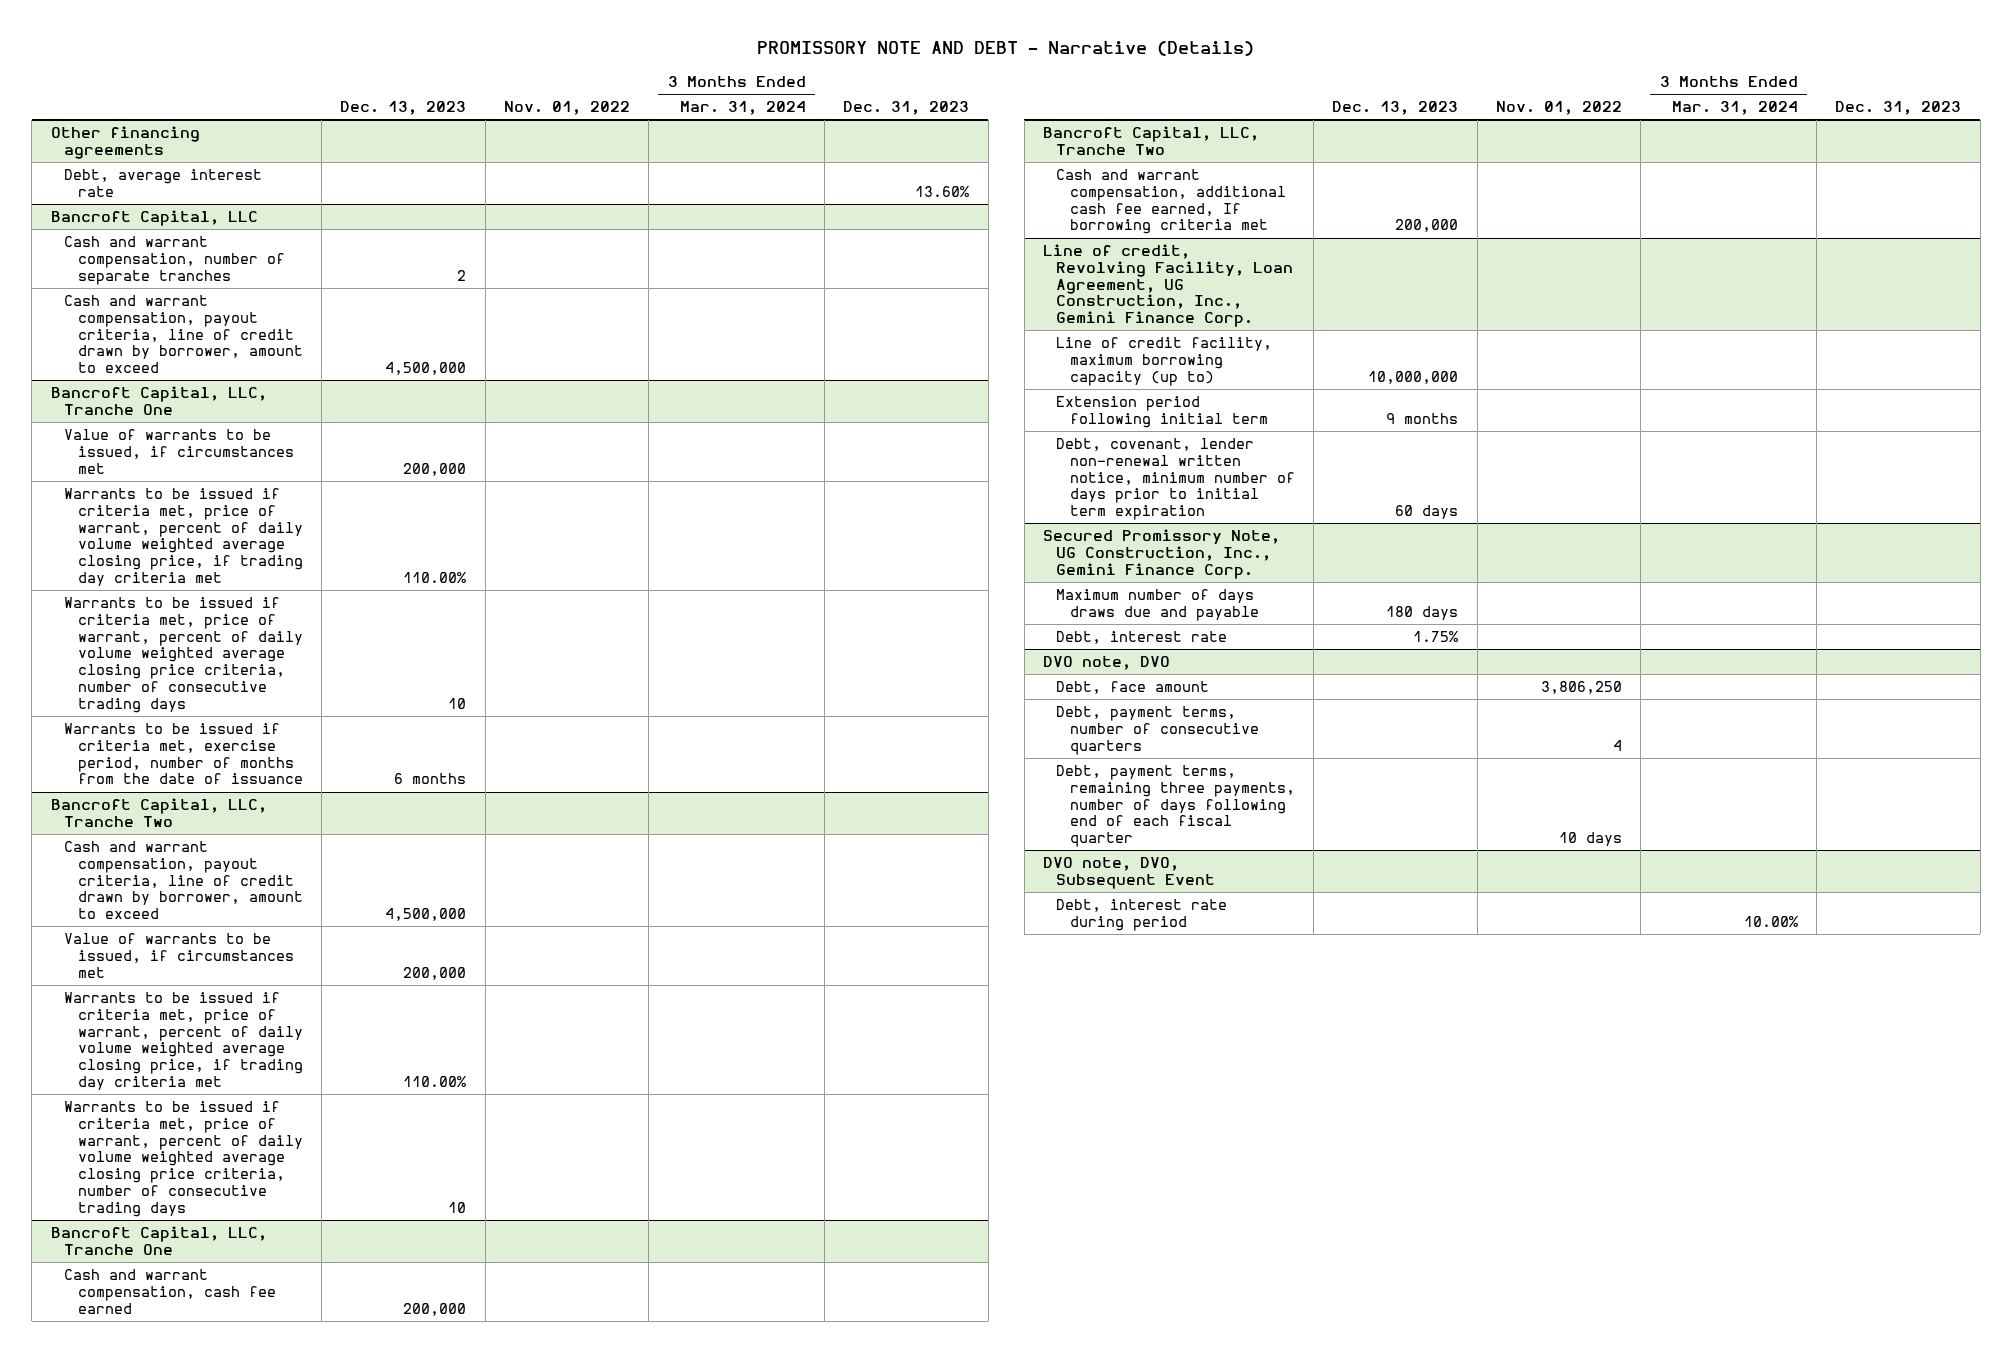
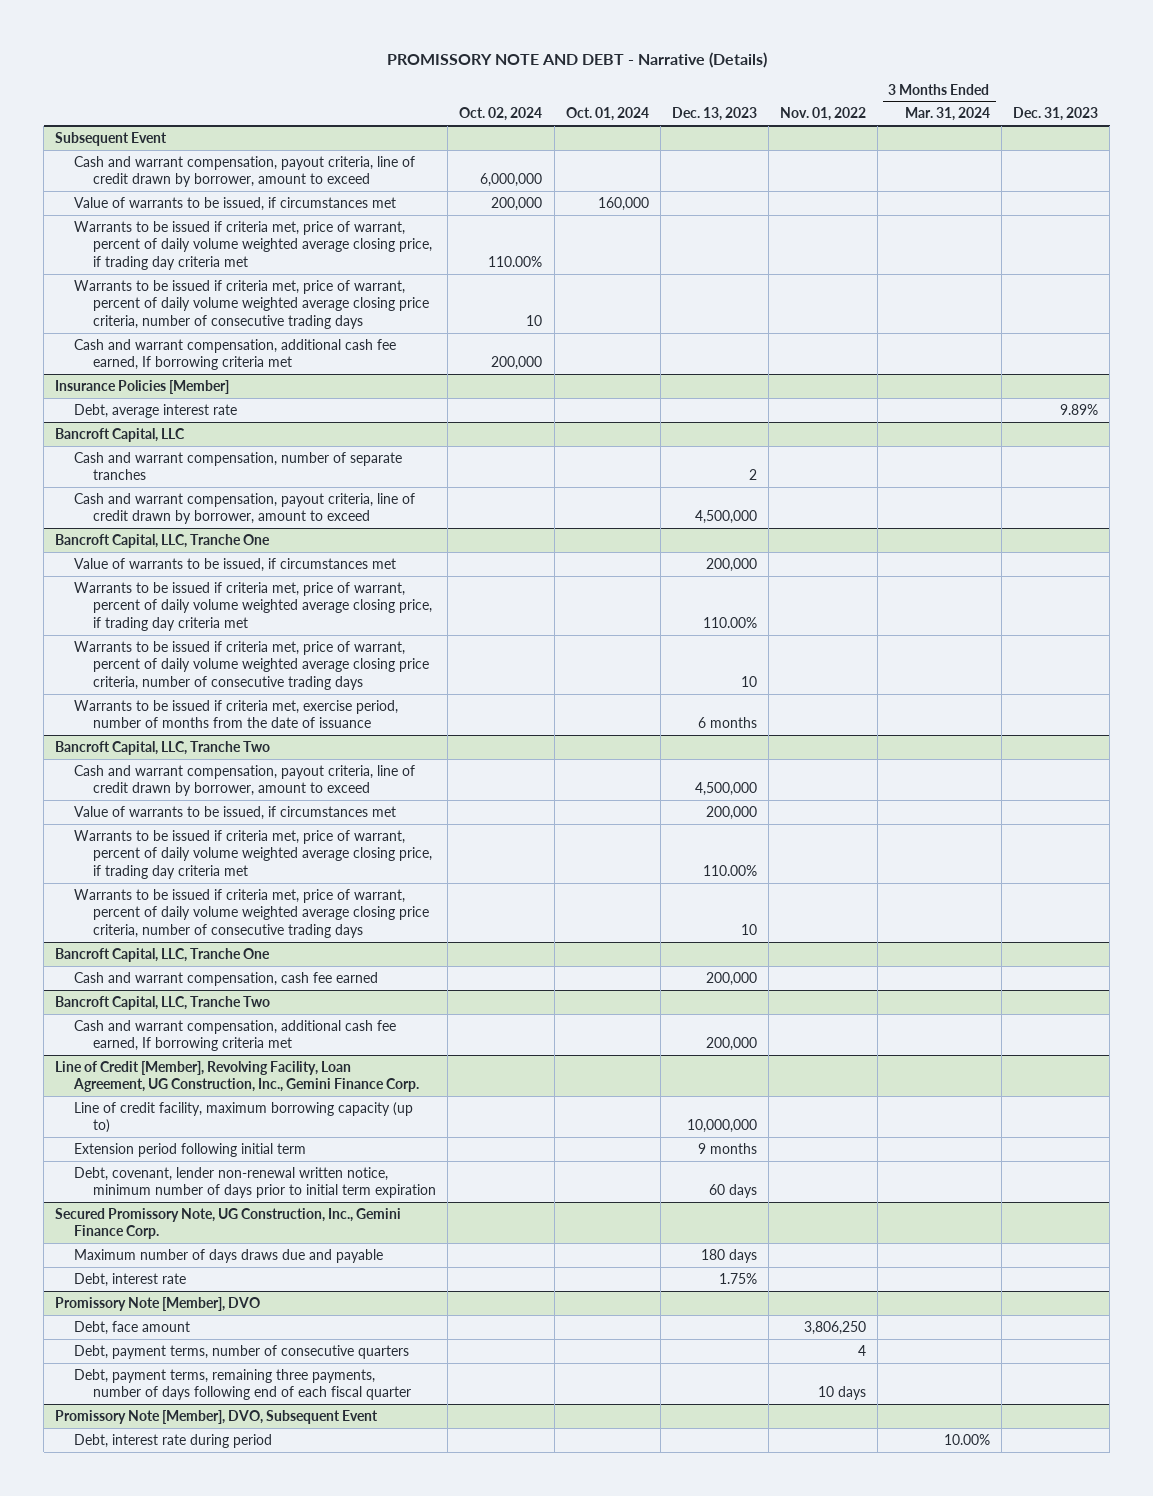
- | Dec. 13, 2023 | Nov. 01, 2022 | 3 Months Ended Mar. 31, 2024 | Dec. 31, 2023
+ | Oct. 02, 2024 | Oct. 01, 2024 | Dec. 13, 2023 | Nov. 01, 2022 | 3 Months Ended Mar. 31, 2024 | Dec. 31, 2023
- Other financing agreements
- Debt, average interest rate | | | | 13.60%
+ Subsequent Event
+ Cash and warrant compensation, payout criteria, line of credit drawn by borrower, amount to exceed | 6,000,000 | | | | |
+ Value of warrants to be issued, if circumstances met | 200,000 | 160,000 | | | |
+ Warrants to be issued if criteria met, price of warrant, percent of daily volume weighted average closing price, if trading day criteria met | 110.00% | | | | |
+ Warrants to be issued if criteria met, price of warrant, percent of daily volume weighted average closing price criteria, number of consecutive trading days | 10 | | | | |
+ Cash and warrant compensation, additional cash fee earned, If borrowing criteria met | 200,000 | | | | |
+ Insurance Policies [Member]
+ Debt, average interest rate | | | | | | 9.89%
- Line of credit, Revolving Facility, Loan Agreement, UG Construction, Inc., Gemini Finance Corp.
+ Line of Credit [Member], Revolving Facility, Loan Agreement, UG Construction, Inc., Gemini Finance Corp.
- DVO note, DVO
+ Promissory Note [Member], DVO
- DVO note, DVO, Subsequent Event
+ Promissory Note [Member], DVO, Subsequent Event

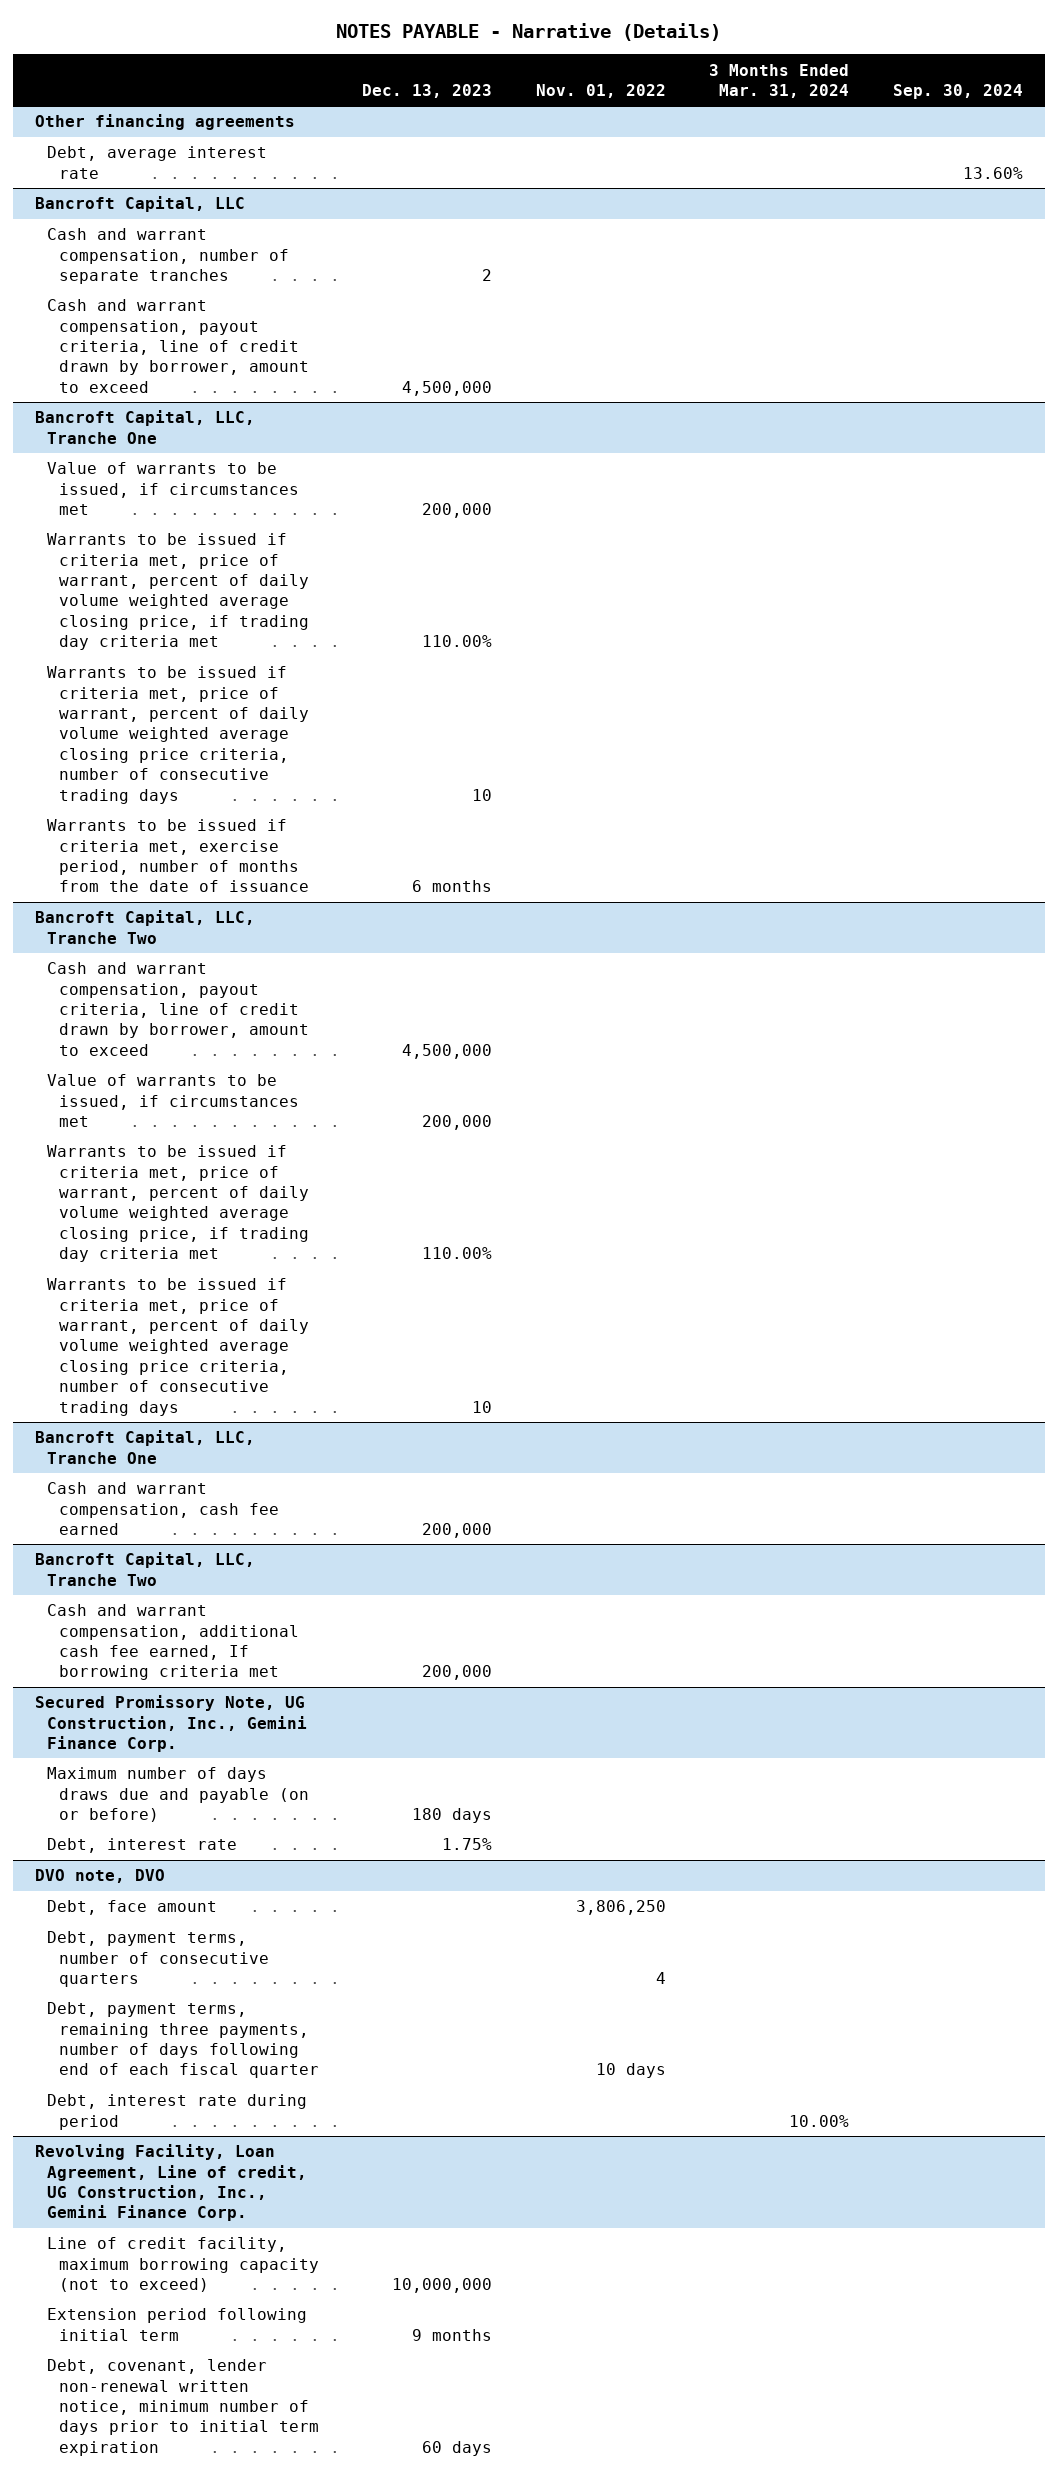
- PROMISSORY NOTE AND DEBT - Narrative (Details)
+ NOTES PAYABLE - Narrative (Details)
- | Oct. 02, 2024 | Oct. 01, 2024 | Dec. 13, 2023 | Nov. 01, 2022 | 3 Months Ended Mar. 31, 2024 | Dec. 31, 2023
+ | Dec. 13, 2023 | Nov. 01, 2022 | 3 Months Ended Mar. 31, 2024 | Sep. 30, 2024
- Subsequent Event
- Cash and warrant compensation, payout criteria, line of credit drawn by borrower, amount to exceed | 6,000,000 | | | | |
- Value of warrants to be issued, if circumstances met | 200,000 | 160,000 | | | |
- Warrants to be issued if criteria met, price of warrant, percent of daily volume weighted average closing price, if trading day criteria met | 110.00% | | | | |
- Warrants to be issued if criteria met, price of warrant, percent of daily volume weighted average closing price criteria, number of consecutive trading days | 10 | | | | |
- Cash and warrant compensation, additional cash fee earned, If borrowing criteria met | 200,000 | | | | |
- Insurance Policies [Member]
+ Other financing agreements
- Line of Credit [Member], Revolving Facility, Loan Agreement, UG Construction, Inc., Gemini Finance Corp.
- Line of credit facility, maximum borrowing capacity (up to) | | | 10,000,000 | | |
- Extension period following initial term | | | 9 months | | |
- Debt, covenant, lender non-renewal written notice, minimum number of days prior to initial term expiration | | | 60 days | | |
@ Secured Promissory Note, UG Construction, Inc., Gemini Finance Corp.
- Maximum number of days draws due and payable | | | 180 days | | |
+ Maximum number of days draws due and payable (on or before) | 180 days | | |
- Promissory Note [Member], DVO
+ DVO note, DVO
- Promissory Note [Member], DVO, Subsequent Event
+ Revolving Facility, Loan Agreement, Line of credit, UG Construction, Inc., Gemini Finance Corp.
+ Line of credit facility, maximum borrowing capacity (not to exceed) | 10,000,000 | | |
+ Extension period following initial term | 9 months | | |
+ Debt, covenant, lender non-renewal written notice, minimum number of days prior to initial term expiration | 60 days | | |

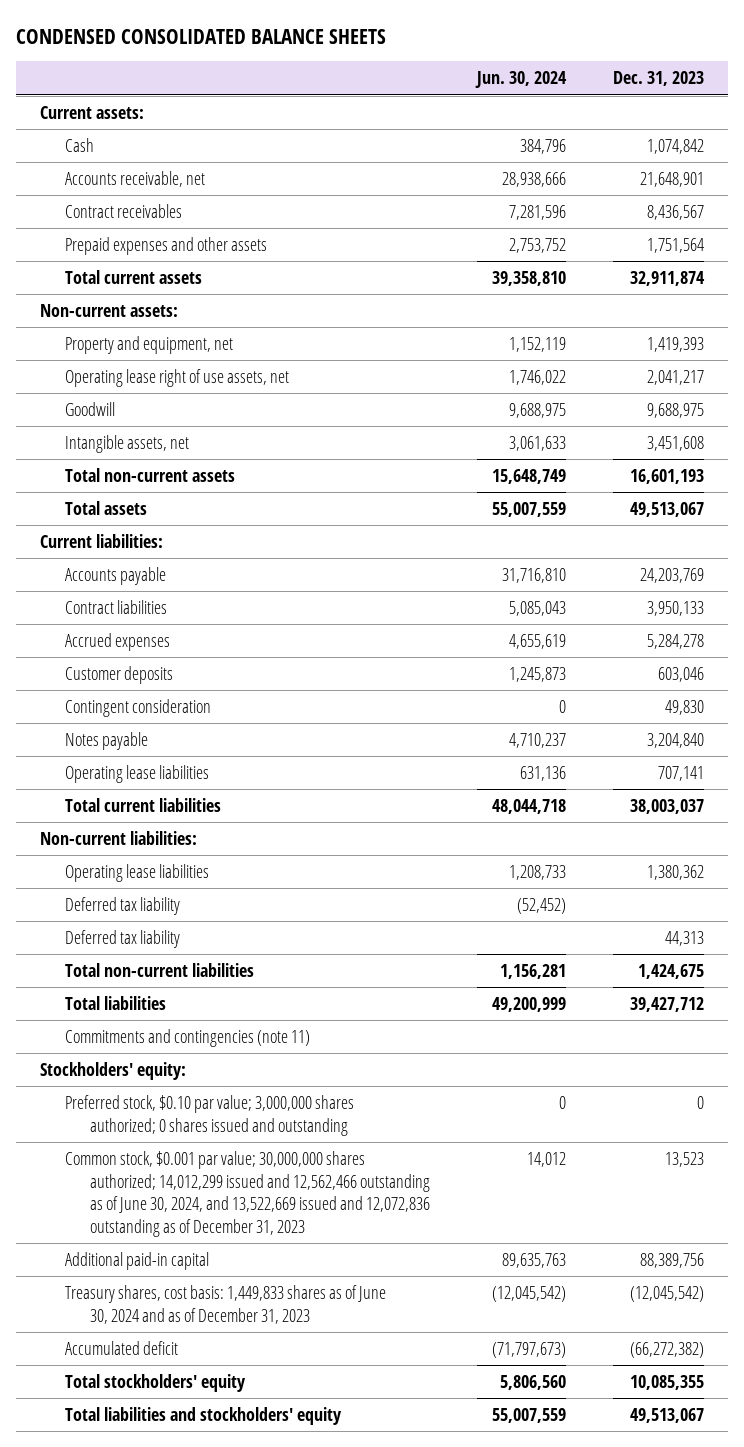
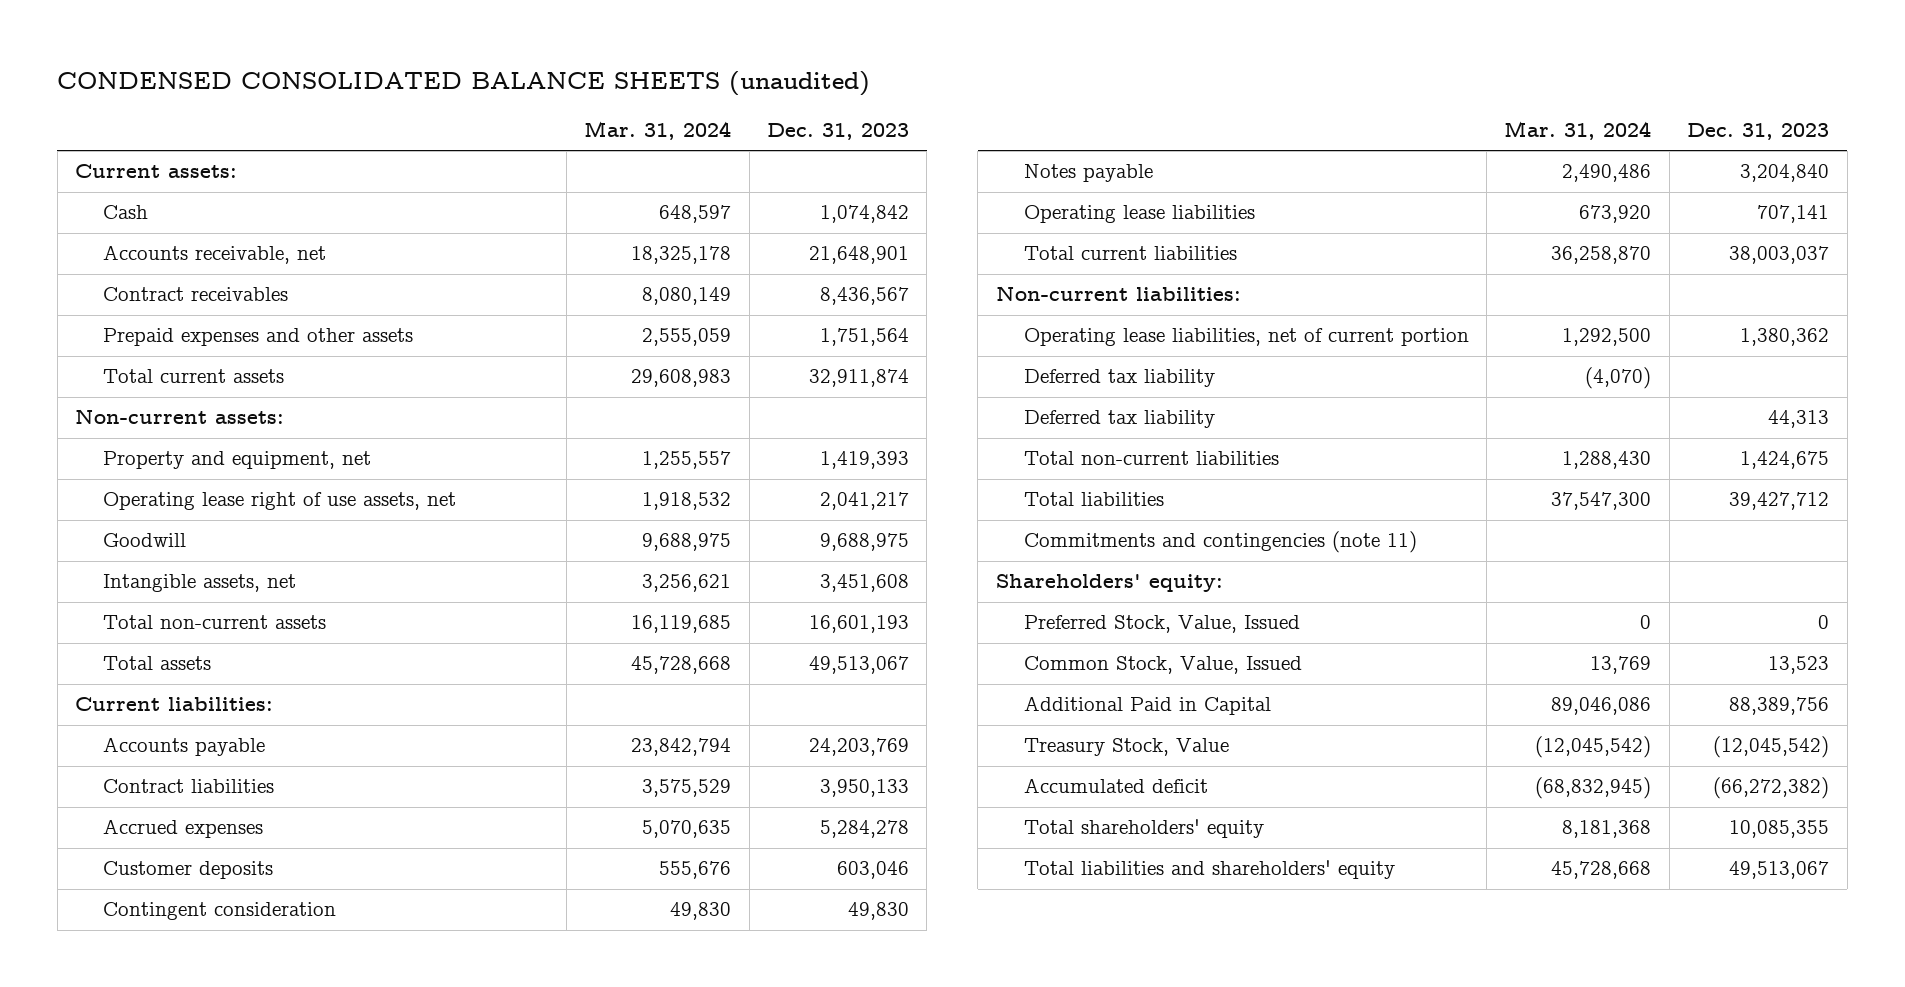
- CONDENSED CONSOLIDATED BALANCE SHEETS
+ CONDENSED CONSOLIDATED BALANCE SHEETS (unaudited)
- | Jun. 30, 2024 | Dec. 31, 2023
+ | Mar. 31, 2024 | Dec. 31, 2023
- Operating lease liabilities | 1,208,733 | 1,380,362
+ Operating lease liabilities, net of current portion | 1,292,500 | 1,380,362
- Stockholders' equity:
- Preferred stock, $0.10 par value; 3,000,000 shares authorized; 0 shares issued and outstanding | 0 | 0
- Common stock, $0.001 par value; 30,000,000 shares authorized; 14,012,299 issued and 12,562,466 outstanding as of June 30, 2024, and 13,522,669 issued and 12,072,836 outstanding as of December 31, 2023 | 14,012 | 13,523
- Additional paid-in capital | 89,635,763 | 88,389,756
- Treasury shares, cost basis: 1,449,833 shares as of June 30, 2024 and as of December 31, 2023 | (12,045,542) | (12,045,542)
+ Shareholders' equity:
+ Preferred Stock, Value, Issued | 0 | 0
+ Common Stock, Value, Issued | 13,769 | 13,523
+ Additional Paid in Capital | 89,046,086 | 88,389,756
+ Treasury Stock, Value | (12,045,542) | (12,045,542)
- Total stockholders' equity | 5,806,560 | 10,085,355
- Total liabilities and stockholders' equity | 55,007,559 | 49,513,067
+ Total shareholders' equity | 8,181,368 | 10,085,355
+ Total liabilities and shareholders' equity | 45,728,668 | 49,513,067

